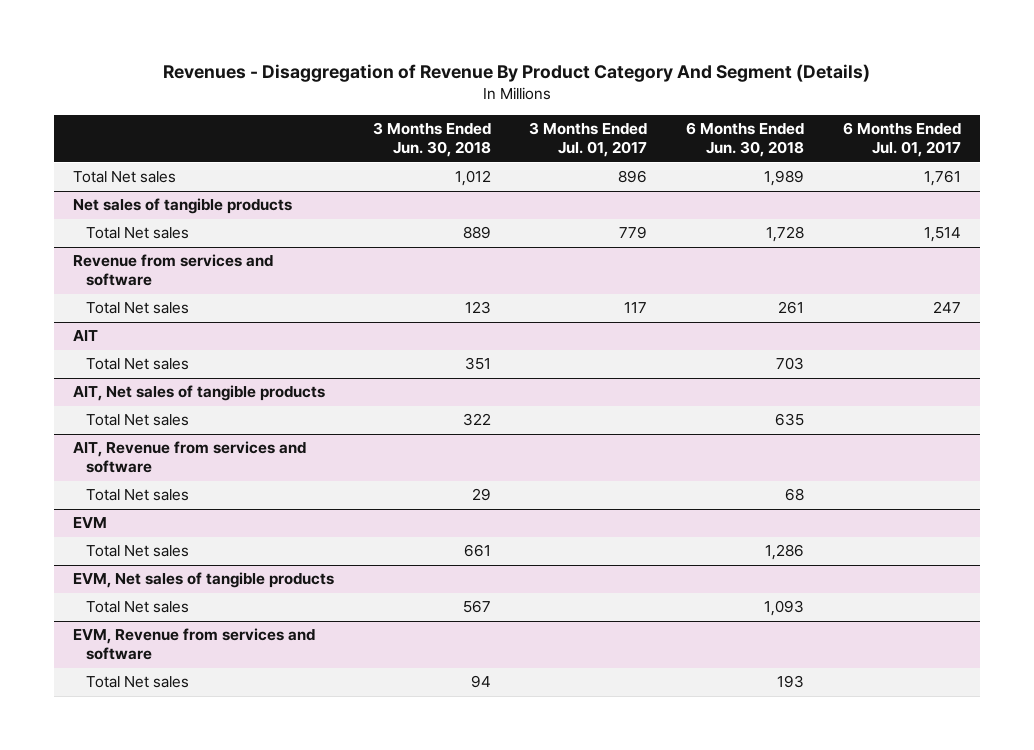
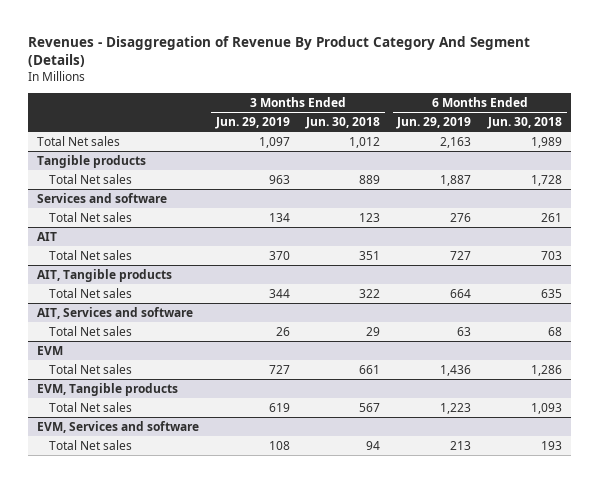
- | 3 Months Ended Jun. 30, 2018 | 3 Months Ended Jul. 01, 2017 | 6 Months Ended Jun. 30, 2018 | 6 Months Ended Jul. 01, 2017
+ | 3 Months Ended Jun. 29, 2019 | 3 Months Ended Jun. 30, 2018 | 6 Months Ended Jun. 29, 2019 | 6 Months Ended Jun. 30, 2018
- Net sales of tangible products
+ Tangible products
- Revenue from services and software
+ Services and software
- AIT, Net sales of tangible products
+ AIT, Tangible products
- AIT, Revenue from services and software
+ AIT, Services and software
- EVM, Net sales of tangible products
+ EVM, Tangible products
- EVM, Revenue from services and software
+ EVM, Services and software

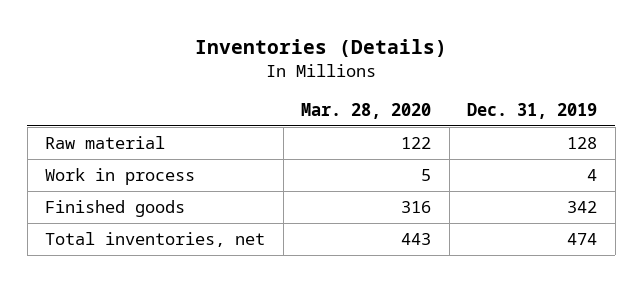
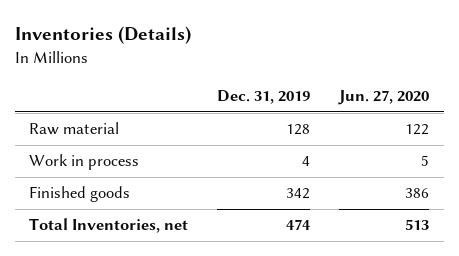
- | Mar. 28, 2020 | Dec. 31, 2019
+ | Dec. 31, 2019 | Jun. 27, 2020
- Total inventories, net | 443 | 474
+ Total Inventories, net | 474 | 513

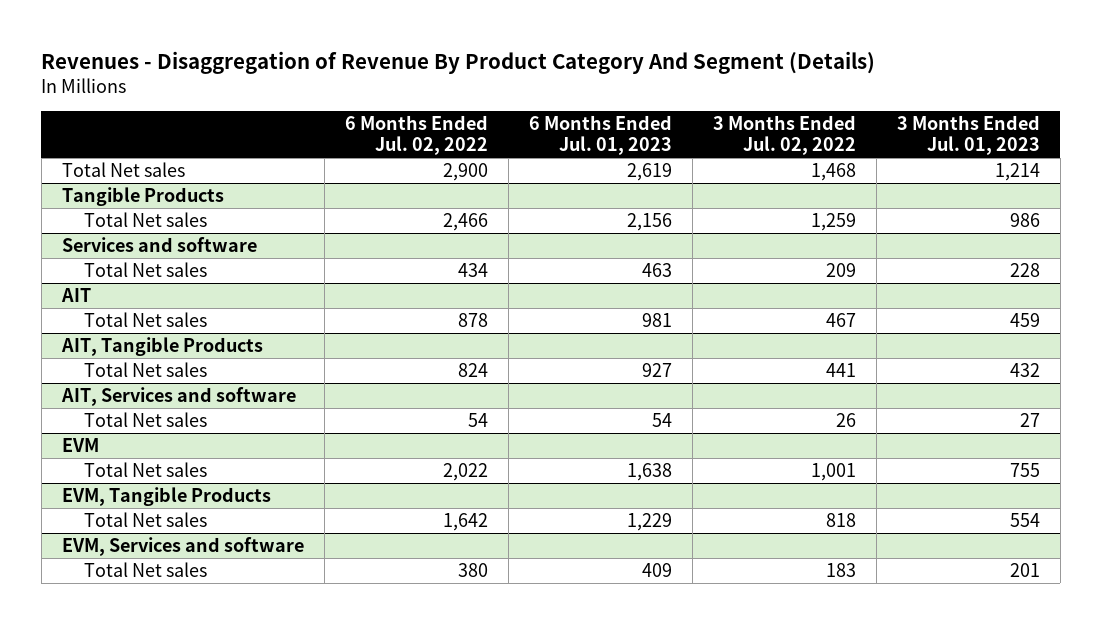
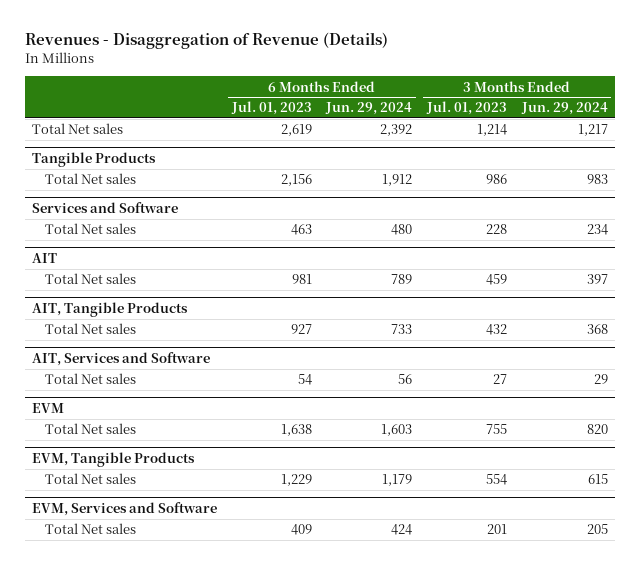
- Revenues - Disaggregation of Revenue By Product Category And Segment (Details)
+ Revenues - Disaggregation of Revenue (Details)
- | 6 Months Ended Jul. 02, 2022 | 6 Months Ended Jul. 01, 2023 | 3 Months Ended Jul. 02, 2022 | 3 Months Ended Jul. 01, 2023
+ | 6 Months Ended Jul. 01, 2023 | 6 Months Ended Jun. 29, 2024 | 3 Months Ended Jul. 01, 2023 | 3 Months Ended Jun. 29, 2024
- Services and software
+ Services and Software
- AIT, Services and software
+ AIT, Services and Software
- EVM, Services and software
+ EVM, Services and Software

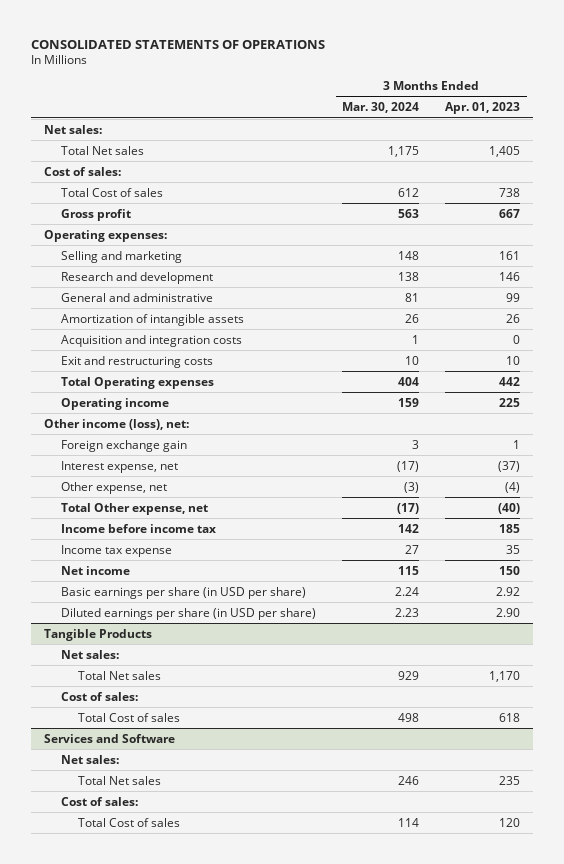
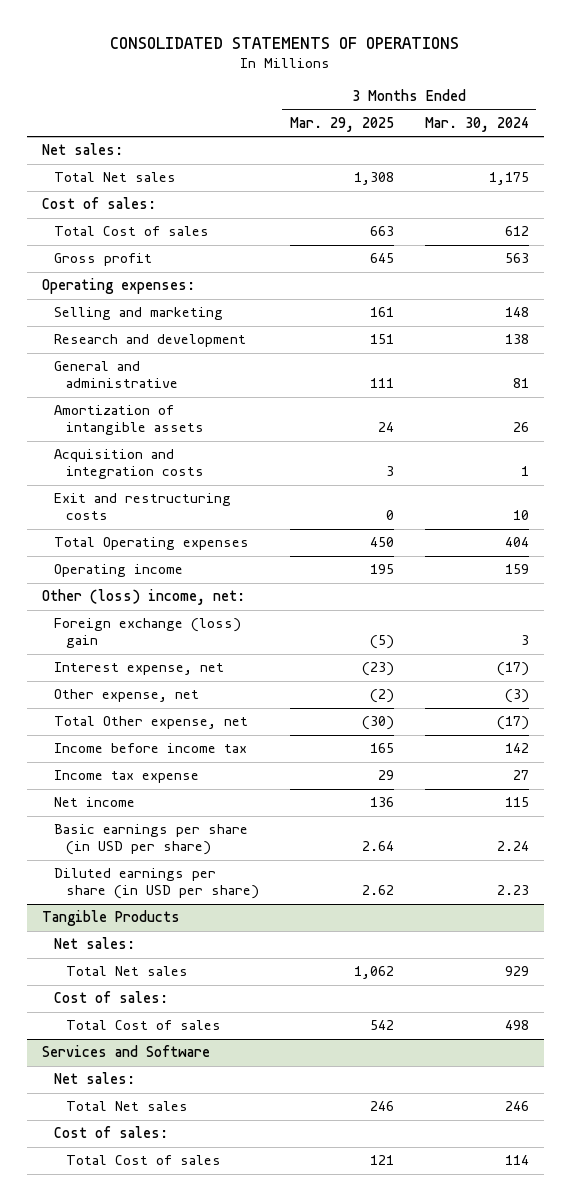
- | 3 Months Ended Mar. 30, 2024 | 3 Months Ended Apr. 01, 2023
+ | 3 Months Ended Mar. 29, 2025 | 3 Months Ended Mar. 30, 2024
- Other income (loss), net:
- Foreign exchange gain | 3 | 1
+ Other (loss) income, net:
+ Foreign exchange (loss) gain | (5) | 3

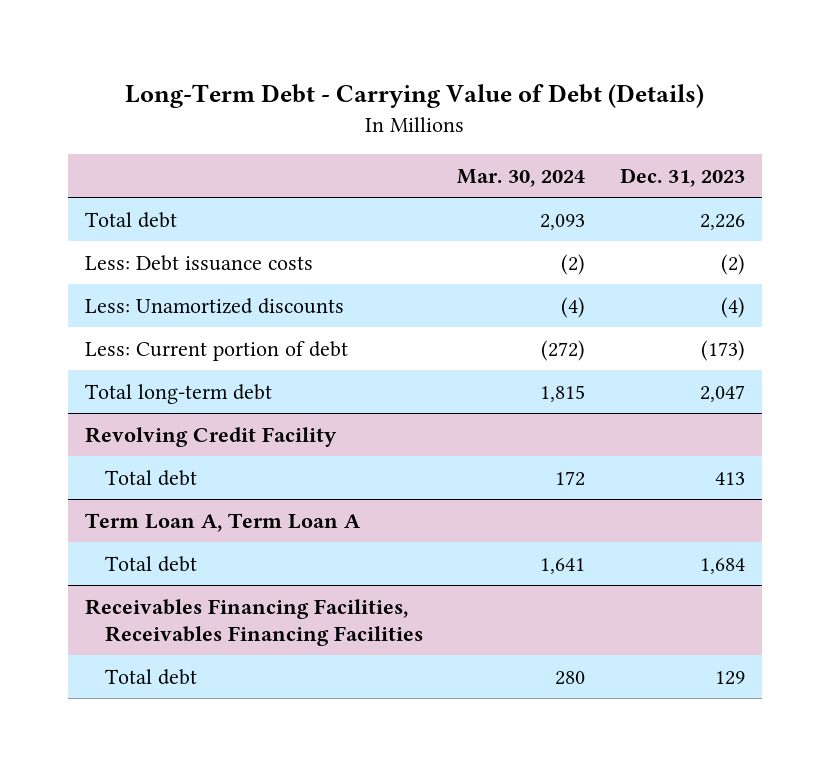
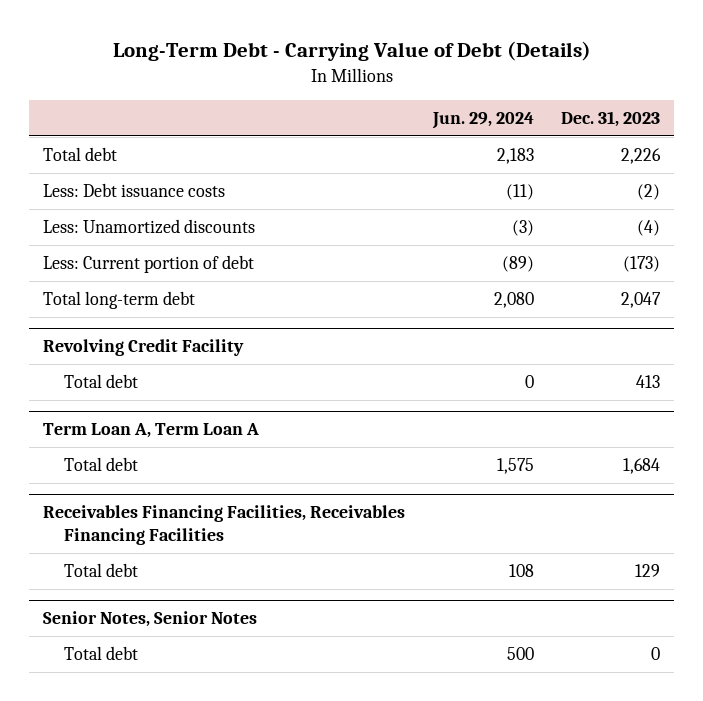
- | Mar. 30, 2024 | Dec. 31, 2023
+ | Jun. 29, 2024 | Dec. 31, 2023
+ Senior Notes, Senior Notes
+ Total debt | 500 | 0

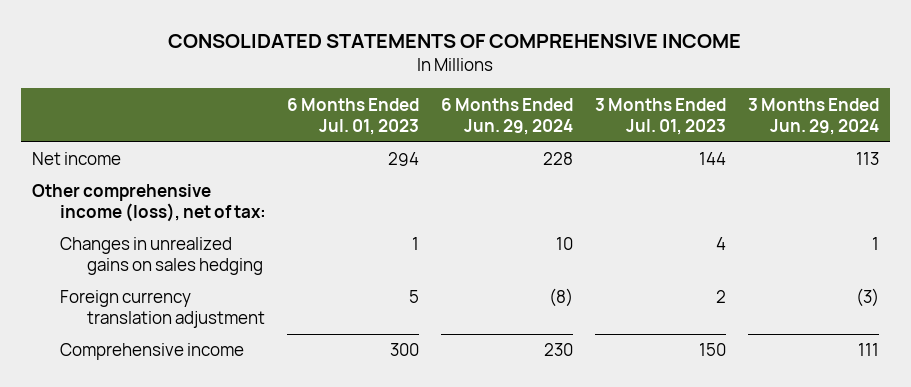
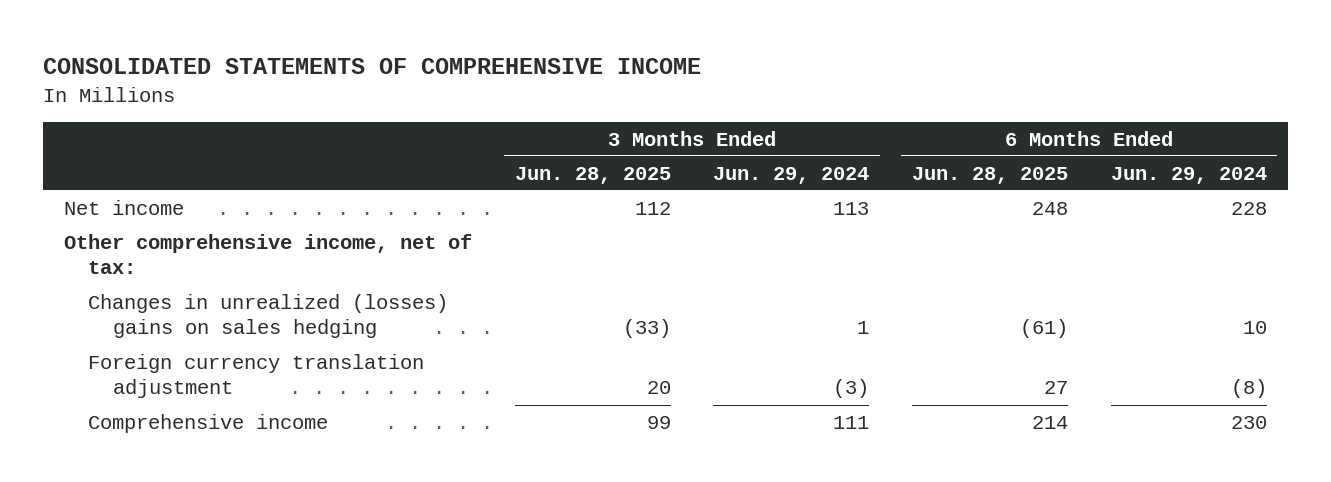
- | 6 Months Ended Jul. 01, 2023 | 6 Months Ended Jun. 29, 2024 | 3 Months Ended Jul. 01, 2023 | 3 Months Ended Jun. 29, 2024
+ | 3 Months Ended Jun. 28, 2025 | 3 Months Ended Jun. 29, 2024 | 6 Months Ended Jun. 28, 2025 | 6 Months Ended Jun. 29, 2024
- Other comprehensive income (loss), net of tax:
- Changes in unrealized gains on sales hedging | 1 | 10 | 4 | 1
+ Other comprehensive income, net of tax:
+ Changes in unrealized (losses) gains on sales hedging | (33) | 1 | (61) | 10

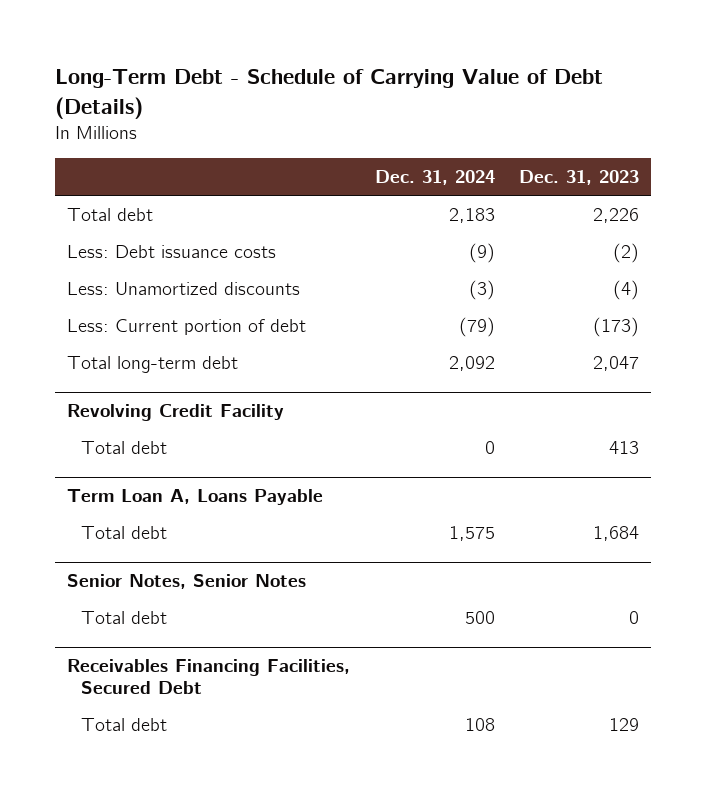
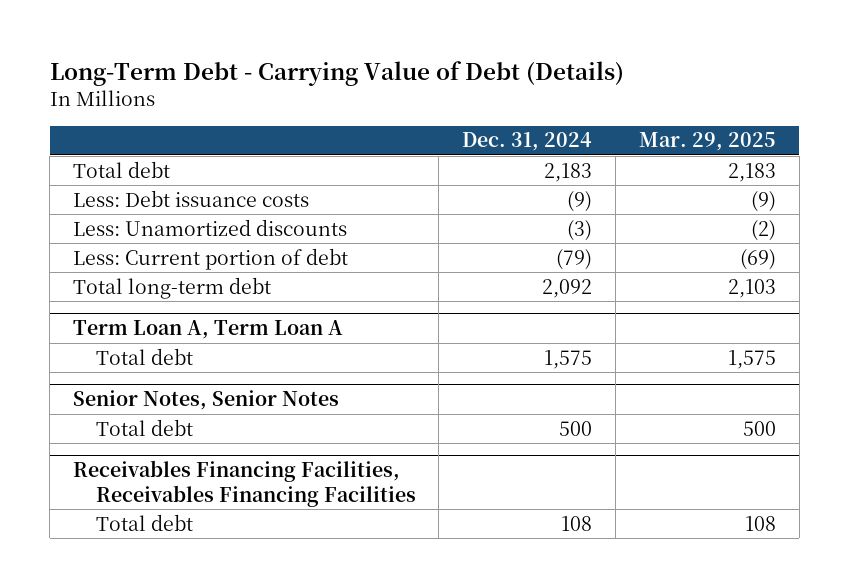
- Long-Term Debt - Schedule of Carrying Value of Debt (Details)
+ Long-Term Debt - Carrying Value of Debt (Details)
- | Dec. 31, 2024 | Dec. 31, 2023
+ | Dec. 31, 2024 | Mar. 29, 2025
- Revolving Credit Facility
- Total debt | 0 | 413
- Term Loan A, Loans Payable
+ Term Loan A, Term Loan A
- Receivables Financing Facilities, Secured Debt
+ Receivables Financing Facilities, Receivables Financing Facilities

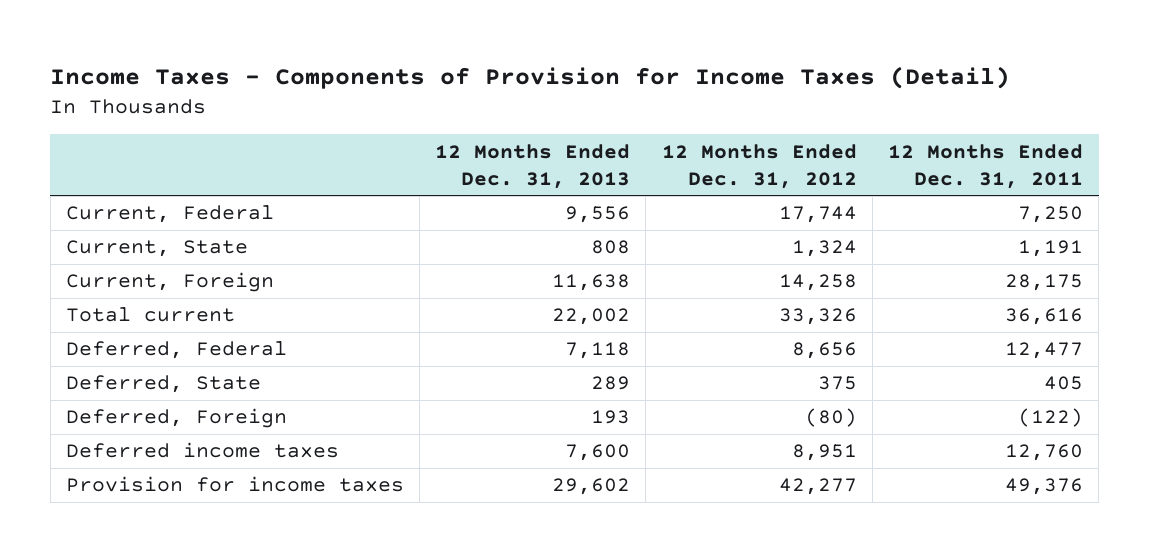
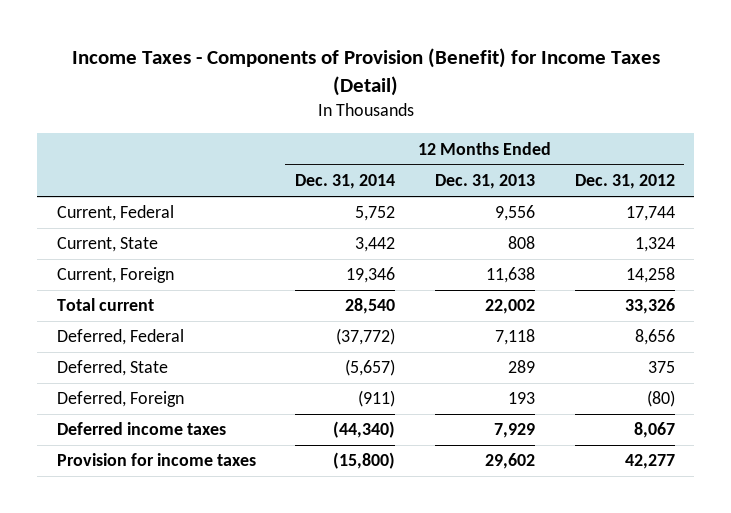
- Income Taxes - Components of Provision for Income Taxes (Detail)
+ Income Taxes - Components of Provision (Benefit) for Income Taxes (Detail)
- | 12 Months Ended Dec. 31, 2013 | 12 Months Ended Dec. 31, 2012 | 12 Months Ended Dec. 31, 2011
+ | 12 Months Ended Dec. 31, 2014 | 12 Months Ended Dec. 31, 2013 | 12 Months Ended Dec. 31, 2012
- Deferred income taxes | 7,600 | 8,951 | 12,760
+ Deferred income taxes | (44,340) | 7,929 | 8,067

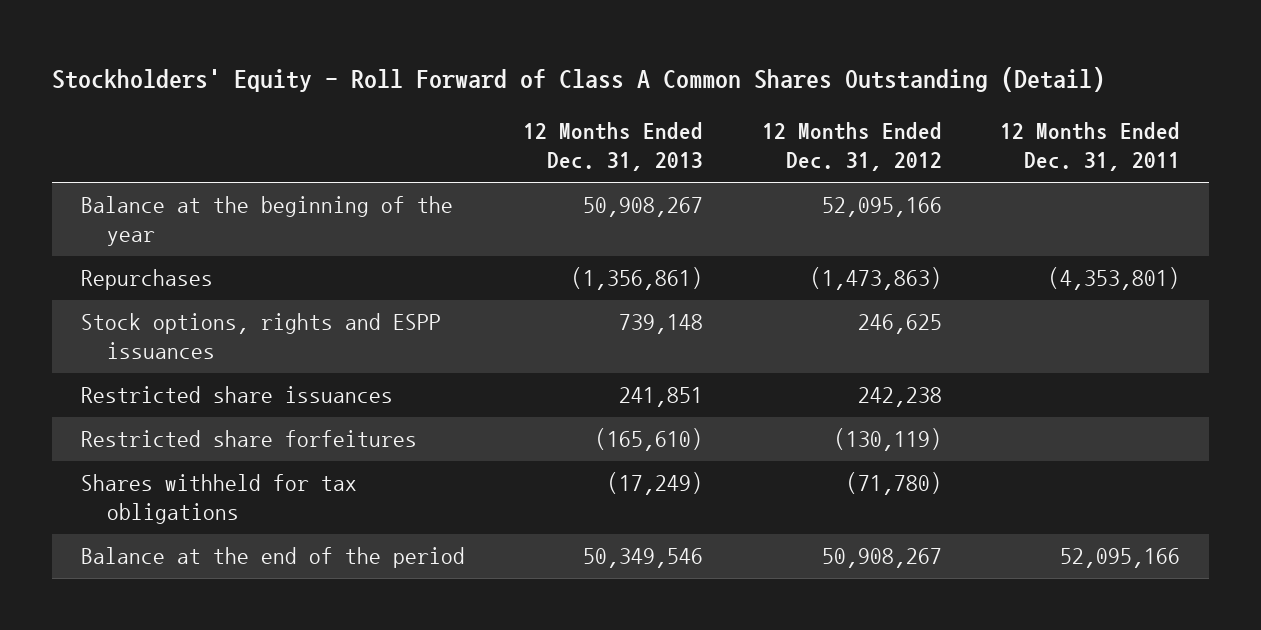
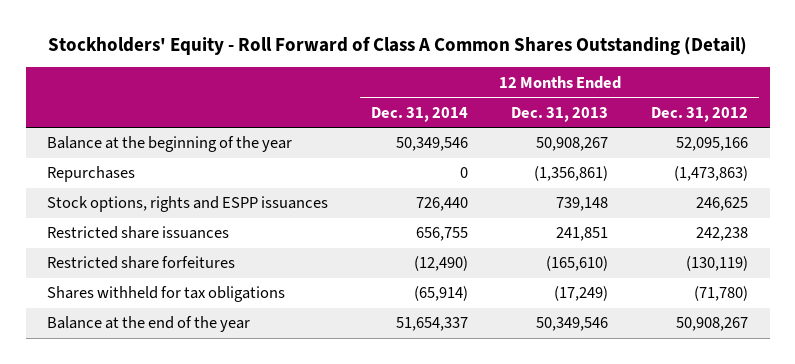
- | 12 Months Ended Dec. 31, 2013 | 12 Months Ended Dec. 31, 2012 | 12 Months Ended Dec. 31, 2011
+ | 12 Months Ended Dec. 31, 2014 | 12 Months Ended Dec. 31, 2013 | 12 Months Ended Dec. 31, 2012
- Balance at the end of the period | 50,349,546 | 50,908,267 | 52,095,166
+ Balance at the end of the year | 51,654,337 | 50,349,546 | 50,908,267

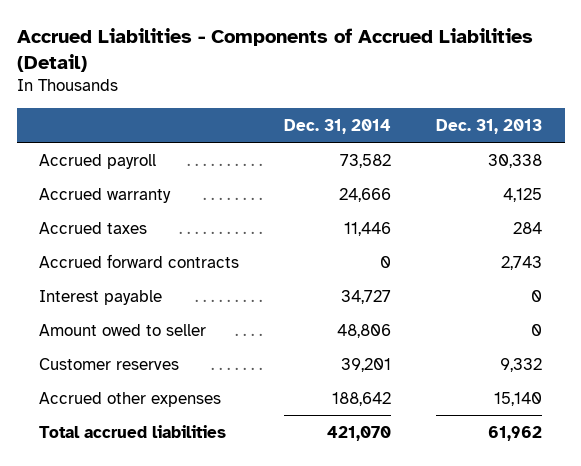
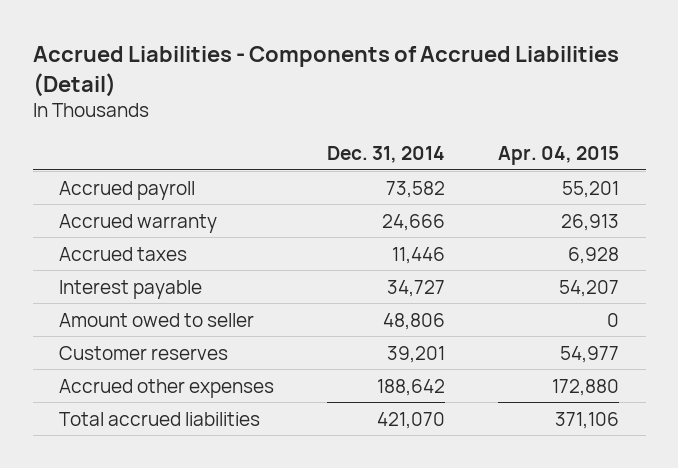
- | Dec. 31, 2014 | Dec. 31, 2013
+ | Dec. 31, 2014 | Apr. 04, 2015
- Accrued forward contracts | 0 | 2,743

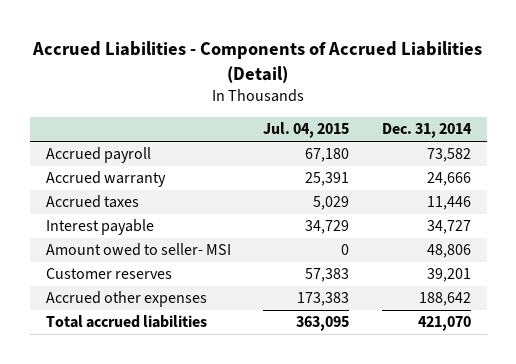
- | Dec. 31, 2014 | Apr. 04, 2015
+ | Jul. 04, 2015 | Dec. 31, 2014
- Amount owed to seller | 48,806 | 0
+ Amount owed to seller- MSI | 0 | 48,806

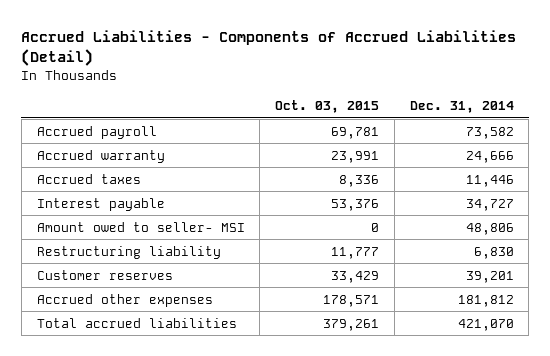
- | Jul. 04, 2015 | Dec. 31, 2014
+ | Oct. 03, 2015 | Dec. 31, 2014
+ Restructuring liability | 11,777 | 6,830
- Accrued other expenses | 173,383 | 188,642
+ Accrued other expenses | 178,571 | 181,812

